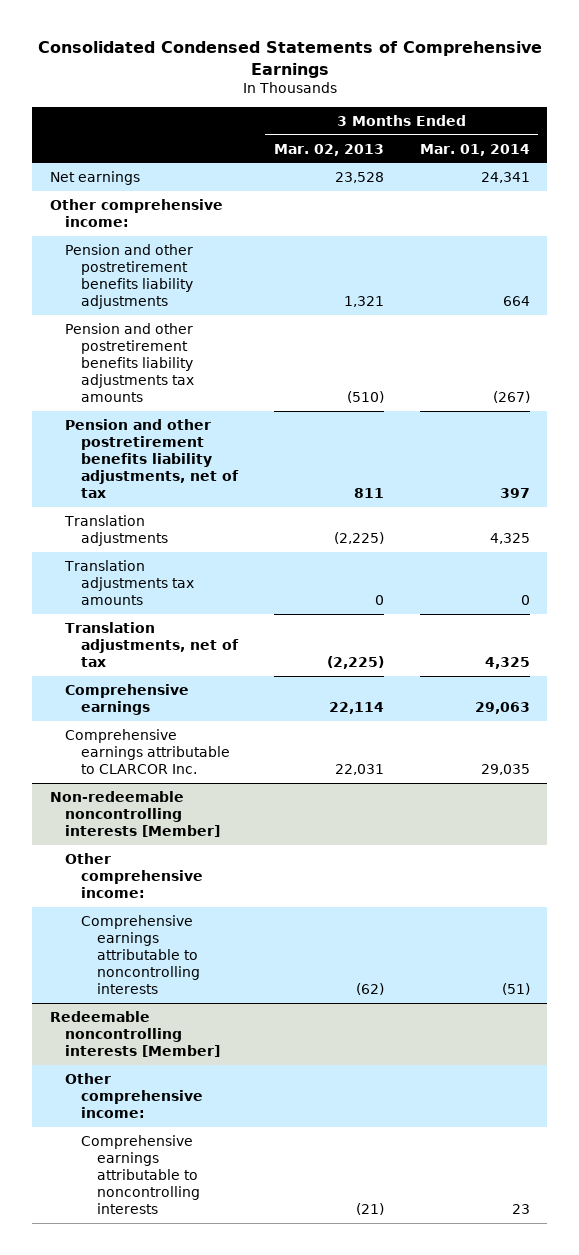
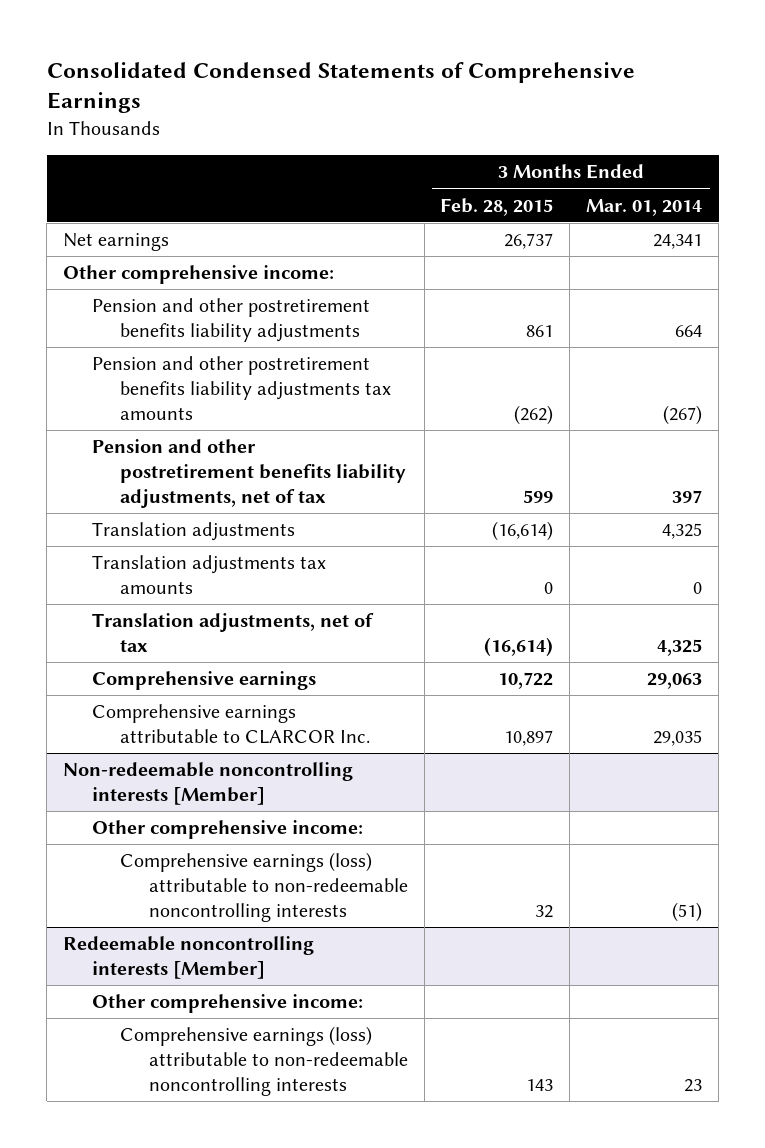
- | 3 Months Ended Mar. 02, 2013 | 3 Months Ended Mar. 01, 2014
+ | 3 Months Ended Feb. 28, 2015 | 3 Months Ended Mar. 01, 2014
@ Non-redeemable noncontrolling interests [Member]
- Comprehensive earnings attributable to noncontrolling interests | (62) | (51)
+ Comprehensive earnings (loss) attributable to non-redeemable noncontrolling interests | 32 | (51)
@ Redeemable noncontrolling interests [Member]
- Comprehensive earnings attributable to noncontrolling interests | (21) | 23
+ Comprehensive earnings (loss) attributable to non-redeemable noncontrolling interests | 143 | 23

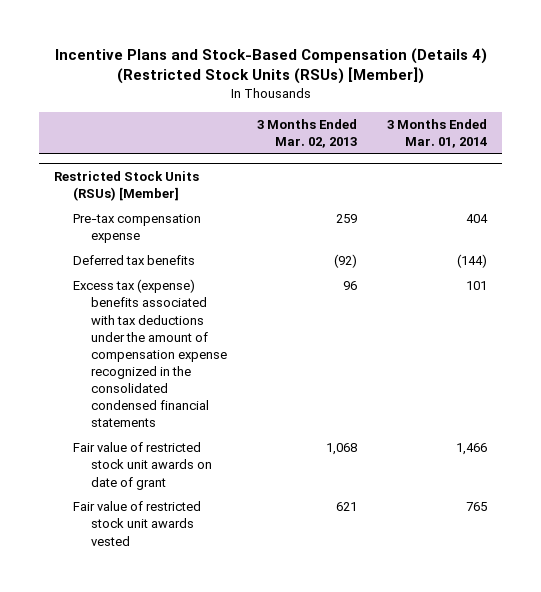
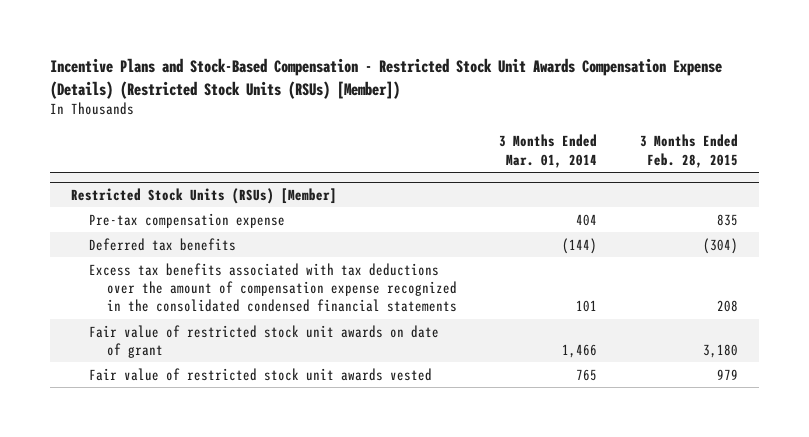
- Incentive Plans and Stock-Based Compensation (Details 4) (Restricted Stock Units (RSUs) [Member])
+ Incentive Plans and Stock-Based Compensation - Restricted Stock Unit Awards Compensation Expense (Details) (Restricted Stock Units (RSUs) [Member])
- | 3 Months Ended Mar. 02, 2013 | 3 Months Ended Mar. 01, 2014
+ | 3 Months Ended Mar. 01, 2014 | 3 Months Ended Feb. 28, 2015
@ Restricted Stock Units (RSUs) [Member]
- Excess tax (expense) benefits associated with tax deductions under the amount of compensation expense recognized in the consolidated condensed financial statements | 96 | 101
+ Excess tax benefits associated with tax deductions over the amount of compensation expense recognized in the consolidated condensed financial statements | 101 | 208

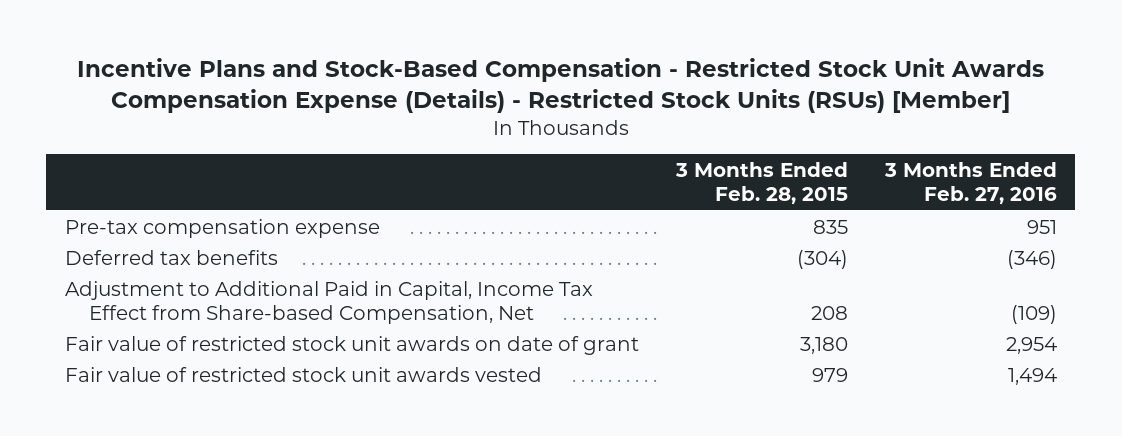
- Incentive Plans and Stock-Based Compensation - Restricted Stock Unit Awards Compensation Expense (Details) (Restricted Stock Units (RSUs) [Member])
+ Incentive Plans and Stock-Based Compensation - Restricted Stock Unit Awards Compensation Expense (Details) - Restricted Stock Units (RSUs) [Member]
- | 3 Months Ended Mar. 01, 2014 | 3 Months Ended Feb. 28, 2015
+ | 3 Months Ended Feb. 28, 2015 | 3 Months Ended Feb. 27, 2016
- Restricted Stock Units (RSUs) [Member]
- Excess tax benefits associated with tax deductions over the amount of compensation expense recognized in the consolidated condensed financial statements | 101 | 208
+ Adjustment to Additional Paid in Capital, Income Tax Effect from Share-based Compensation, Net | 208 | (109)

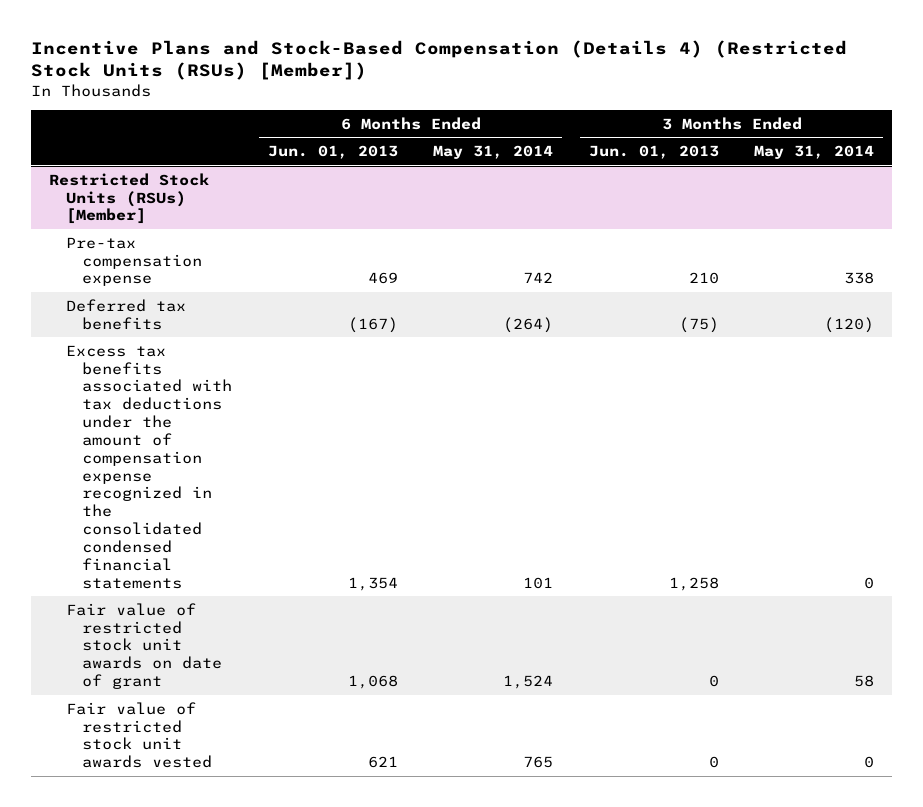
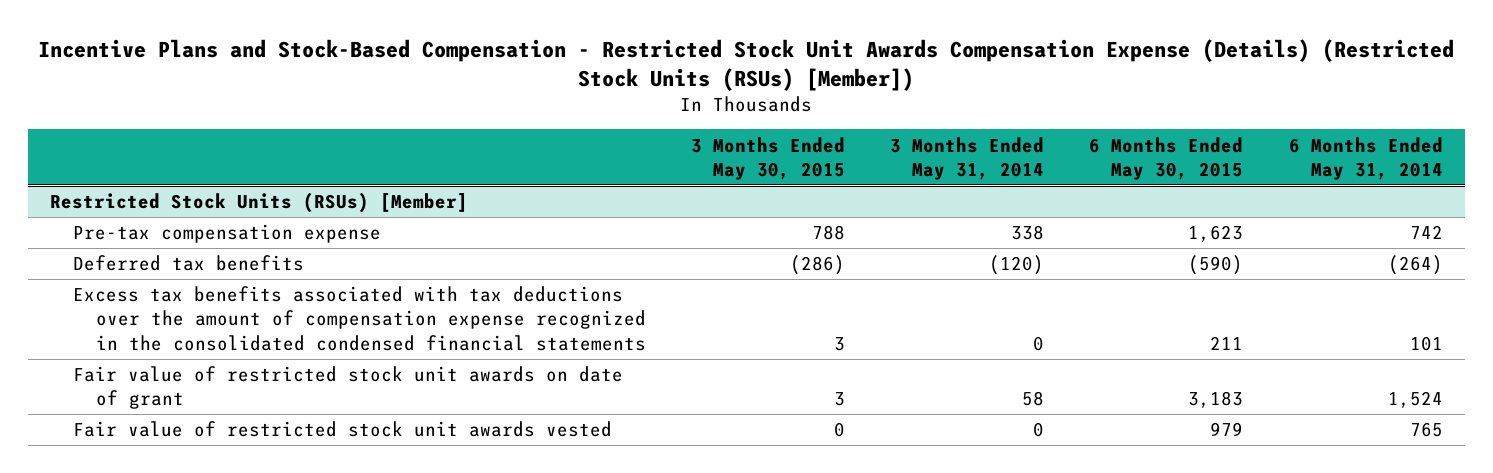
- Incentive Plans and Stock-Based Compensation (Details 4) (Restricted Stock Units (RSUs) [Member])
+ Incentive Plans and Stock-Based Compensation - Restricted Stock Unit Awards Compensation Expense (Details) (Restricted Stock Units (RSUs) [Member])
- | 6 Months Ended Jun. 01, 2013 | 6 Months Ended May 31, 2014 | 3 Months Ended Jun. 01, 2013 | 3 Months Ended May 31, 2014
+ | 3 Months Ended May 30, 2015 | 3 Months Ended May 31, 2014 | 6 Months Ended May 30, 2015 | 6 Months Ended May 31, 2014
@ Restricted Stock Units (RSUs) [Member]
- Excess tax benefits associated with tax deductions under the amount of compensation expense recognized in the consolidated condensed financial statements | 1,354 | 101 | 1,258 | 0
+ Excess tax benefits associated with tax deductions over the amount of compensation expense recognized in the consolidated condensed financial statements | 3 | 0 | 211 | 101

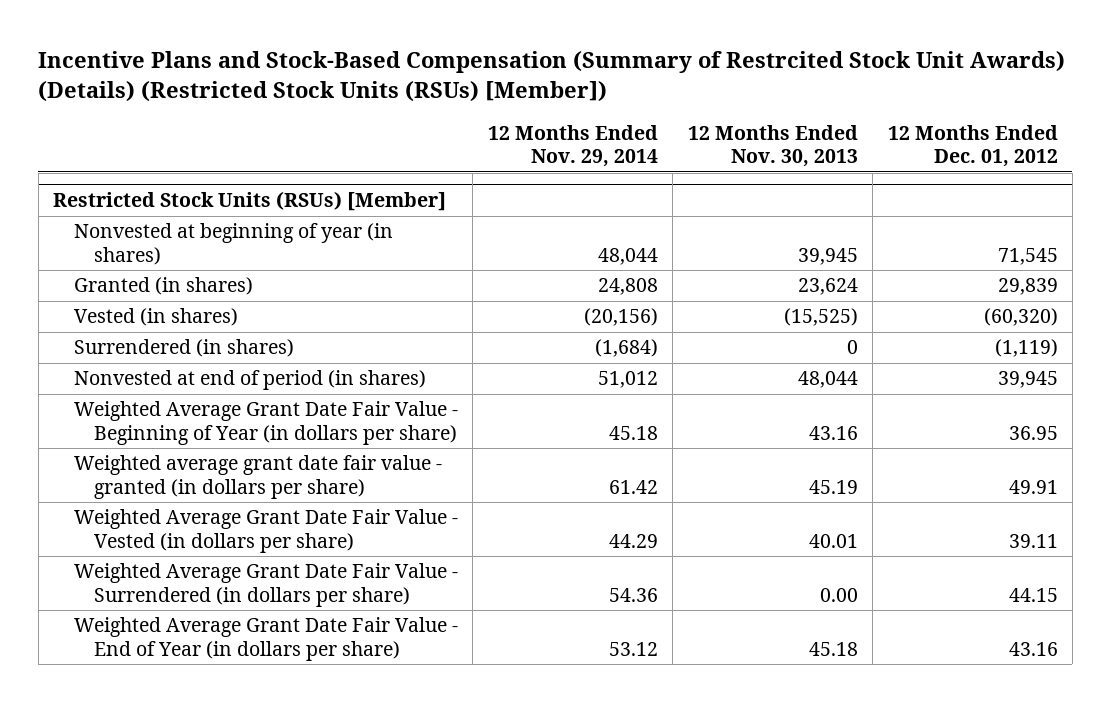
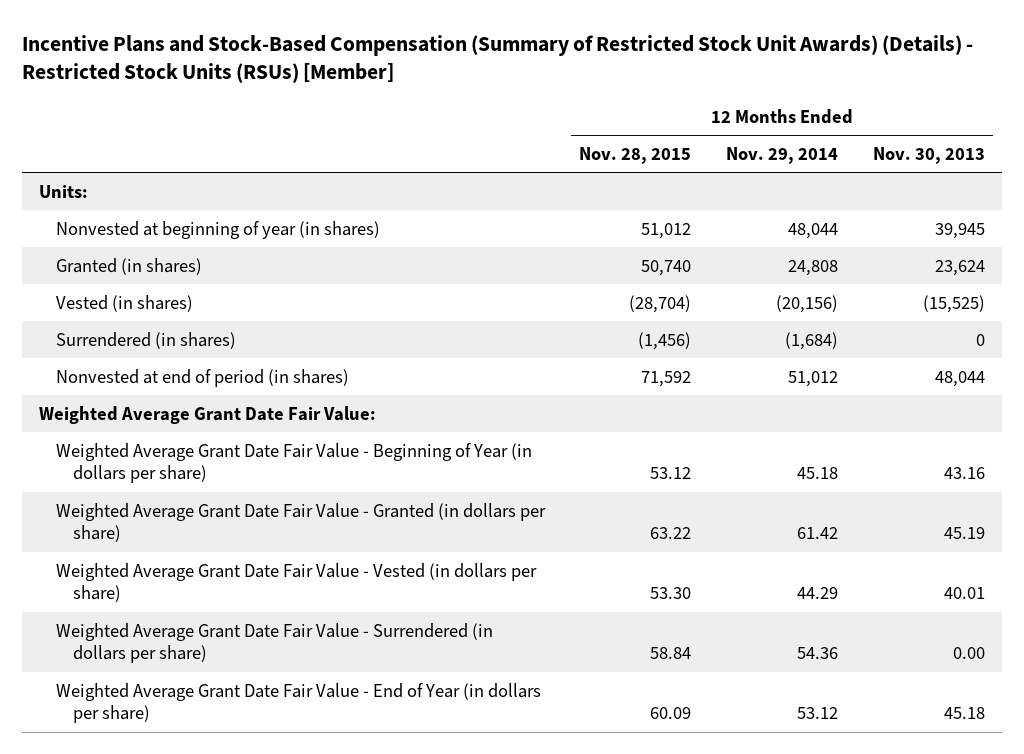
- Incentive Plans and Stock-Based Compensation (Summary of Restrcited Stock Unit Awards) (Details) (Restricted Stock Units (RSUs) [Member])
+ Incentive Plans and Stock-Based Compensation (Summary of Restricted Stock Unit Awards) (Details) - Restricted Stock Units (RSUs) [Member]
- | 12 Months Ended Nov. 29, 2014 | 12 Months Ended Nov. 30, 2013 | 12 Months Ended Dec. 01, 2012
+ | 12 Months Ended Nov. 28, 2015 | 12 Months Ended Nov. 29, 2014 | 12 Months Ended Nov. 30, 2013
- Restricted Stock Units (RSUs) [Member]
+ Units:
+ Weighted Average Grant Date Fair Value:
- Weighted average grant date fair value - granted (in dollars per share) | 61.42 | 45.19 | 49.91
+ Weighted Average Grant Date Fair Value - Granted (in dollars per share) | 63.22 | 61.42 | 45.19

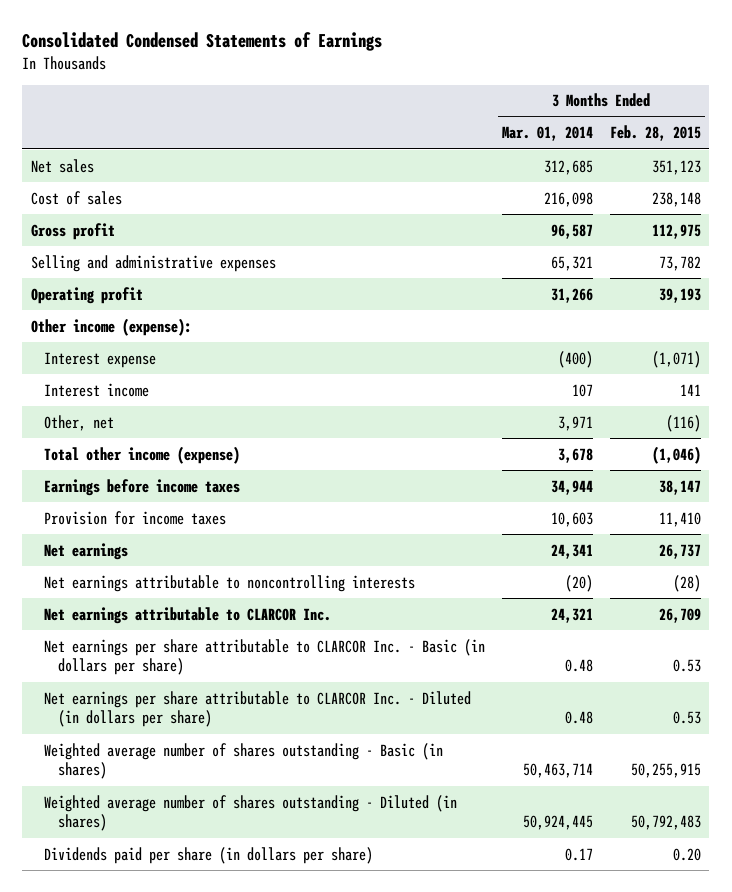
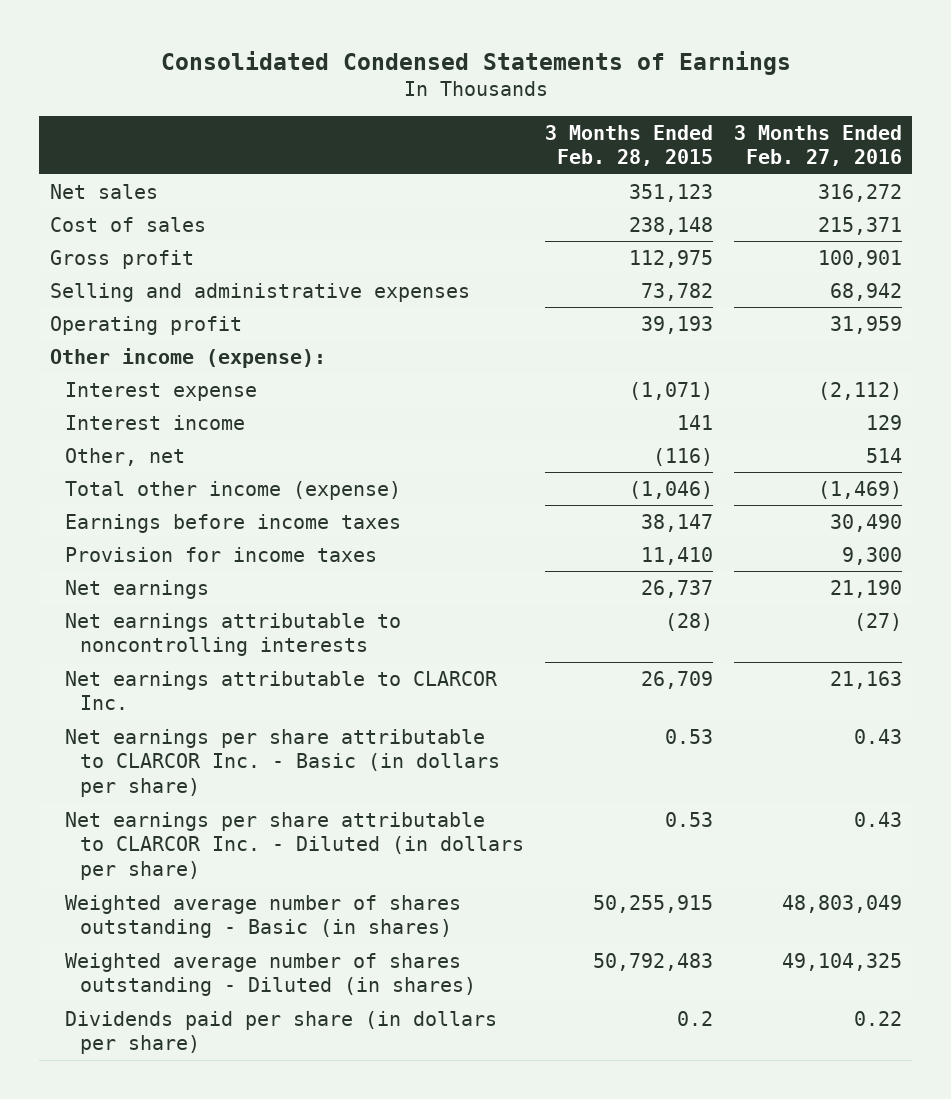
- | 3 Months Ended Mar. 01, 2014 | 3 Months Ended Feb. 28, 2015
+ | 3 Months Ended Feb. 28, 2015 | 3 Months Ended Feb. 27, 2016
- Dividends paid per share (in dollars per share) | 0.17 | 0.20
+ Dividends paid per share (in dollars per share) | 0.2 | 0.22

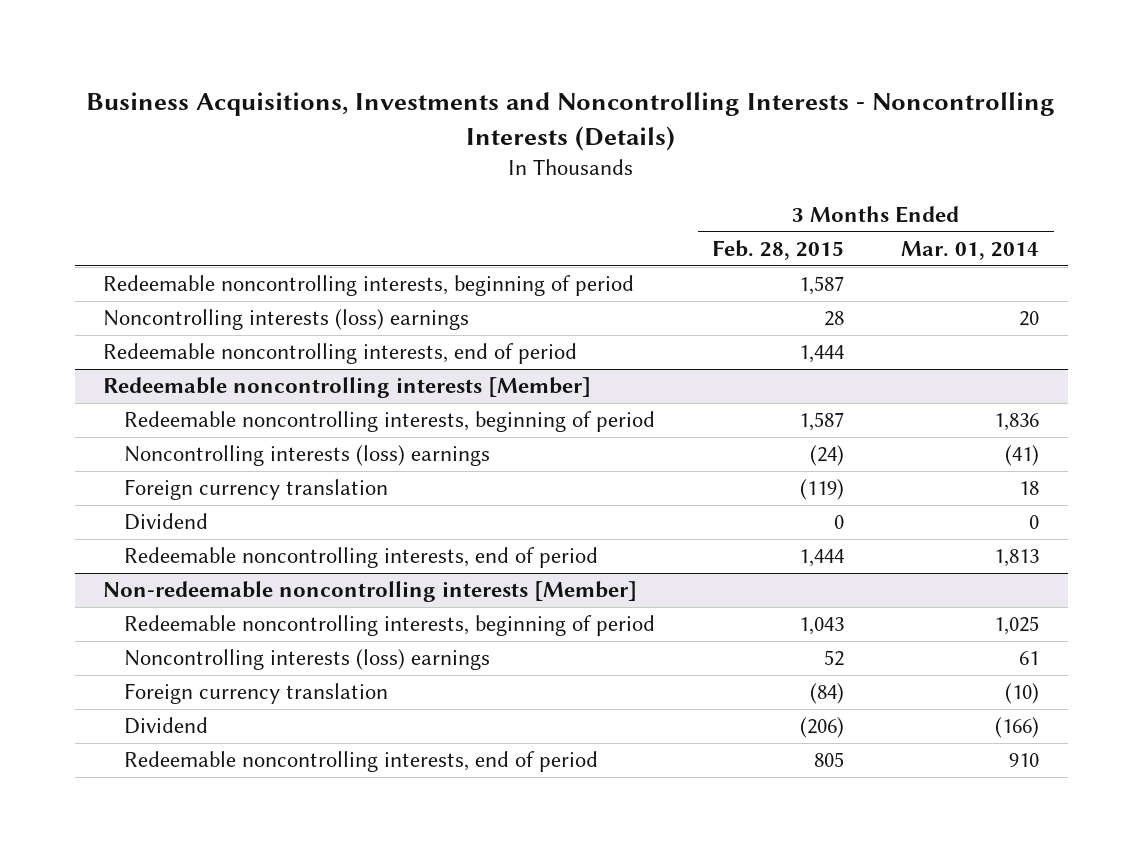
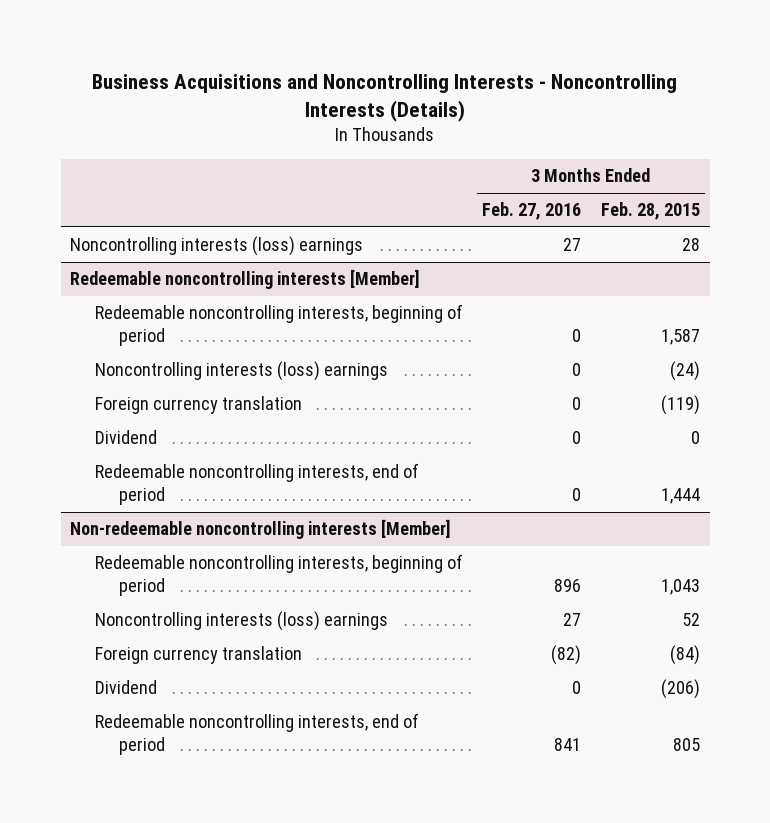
- Business Acquisitions, Investments and Noncontrolling Interests - Noncontrolling Interests (Details)
+ Business Acquisitions and Noncontrolling Interests - Noncontrolling Interests (Details)
- | 3 Months Ended Feb. 28, 2015 | 3 Months Ended Mar. 01, 2014
+ | 3 Months Ended Feb. 27, 2016 | 3 Months Ended Feb. 28, 2015
- Redeemable noncontrolling interests, beginning of period | 1,587 |
- Redeemable noncontrolling interests, end of period | 1,444 |

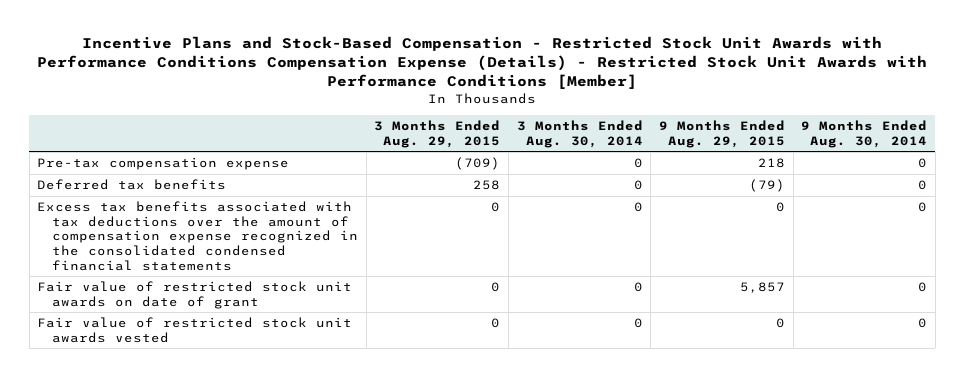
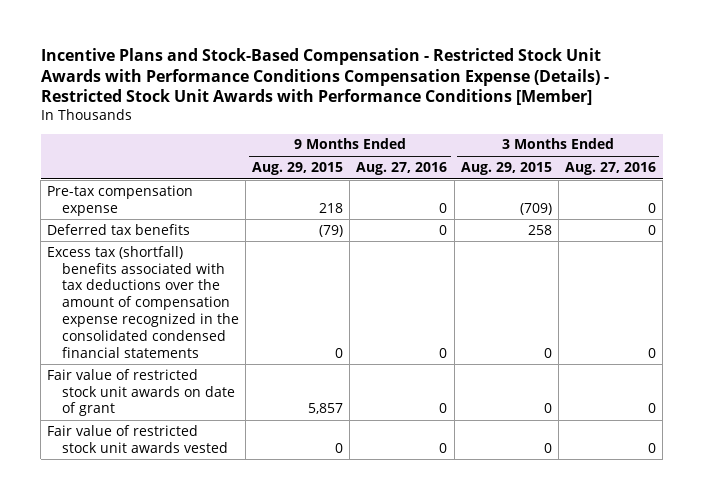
- | 3 Months Ended Aug. 29, 2015 | 3 Months Ended Aug. 30, 2014 | 9 Months Ended Aug. 29, 2015 | 9 Months Ended Aug. 30, 2014
+ | 9 Months Ended Aug. 29, 2015 | 9 Months Ended Aug. 27, 2016 | 3 Months Ended Aug. 29, 2015 | 3 Months Ended Aug. 27, 2016
- Excess tax benefits associated with tax deductions over the amount of compensation expense recognized in the consolidated condensed financial statements | 0 | 0 | 0 | 0
+ Excess tax (shortfall) benefits associated with tax deductions over the amount of compensation expense recognized in the consolidated condensed financial statements | 0 | 0 | 0 | 0

